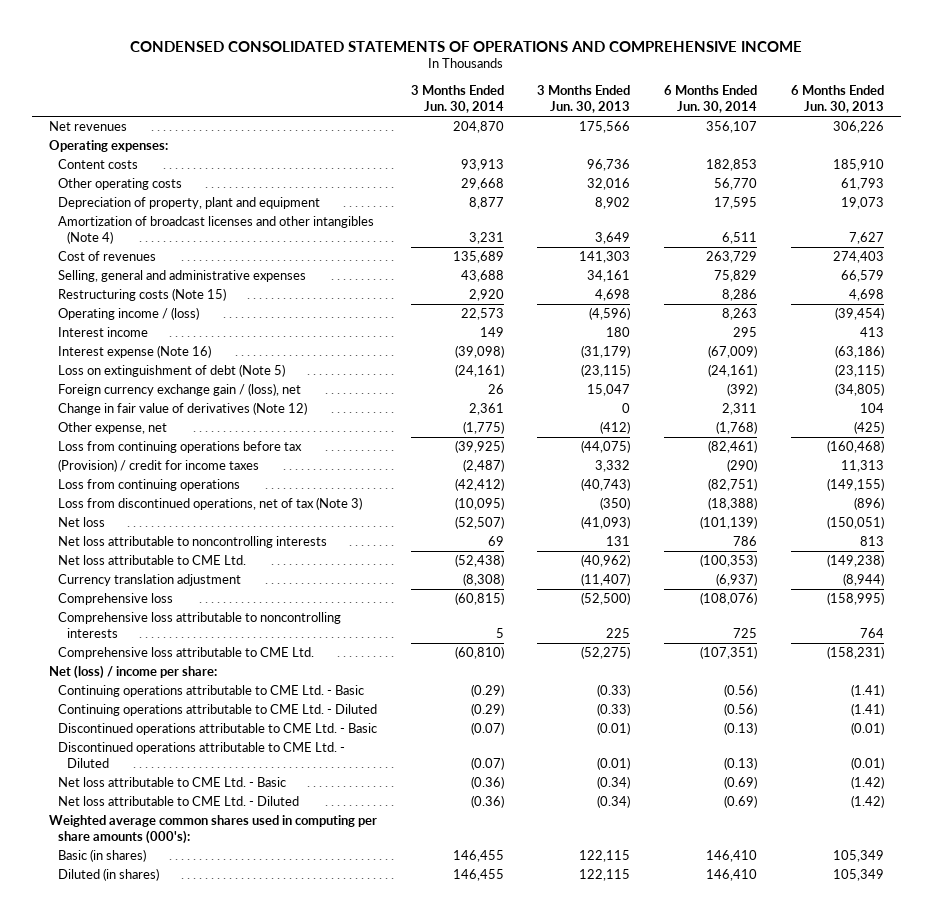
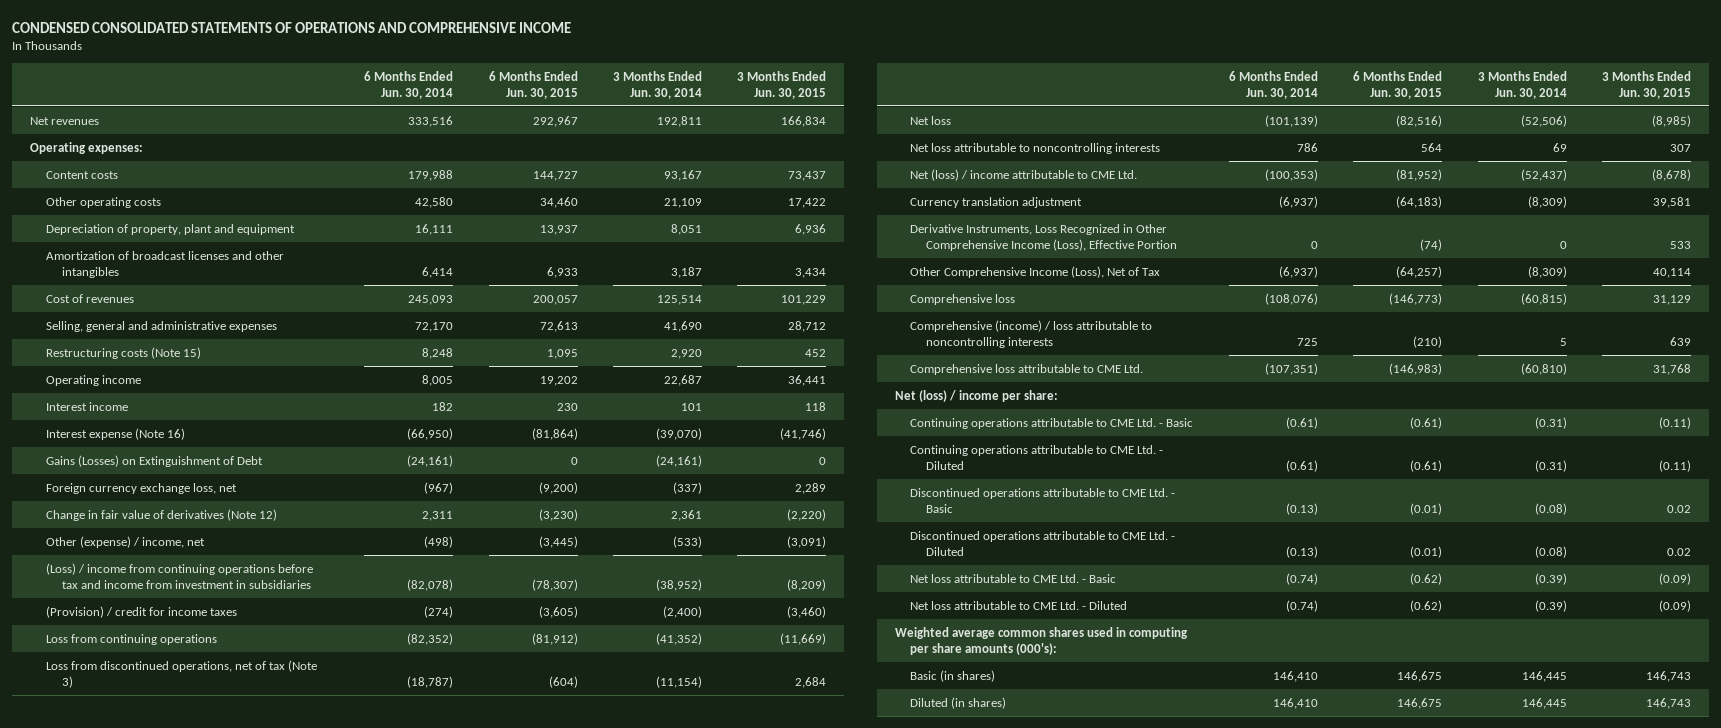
- | 3 Months Ended Jun. 30, 2014 | 3 Months Ended Jun. 30, 2013 | 6 Months Ended Jun. 30, 2014 | 6 Months Ended Jun. 30, 2013
+ | 6 Months Ended Jun. 30, 2014 | 6 Months Ended Jun. 30, 2015 | 3 Months Ended Jun. 30, 2014 | 3 Months Ended Jun. 30, 2015
- Net revenues | 204,870 | 175,566 | 356,107 | 306,226
+ Net revenues | 333,516 | 292,967 | 192,811 | 166,834
- Content costs | 93,913 | 96,736 | 182,853 | 185,910
- Other operating costs | 29,668 | 32,016 | 56,770 | 61,793
- Depreciation of property, plant and equipment | 8,877 | 8,902 | 17,595 | 19,073
- Amortization of broadcast licenses and other intangibles (Note 4) | 3,231 | 3,649 | 6,511 | 7,627
- Cost of revenues | 135,689 | 141,303 | 263,729 | 274,403
- Selling, general and administrative expenses | 43,688 | 34,161 | 75,829 | 66,579
- Restructuring costs (Note 15) | 2,920 | 4,698 | 8,286 | 4,698
- Operating income / (loss) | 22,573 | (4,596) | 8,263 | (39,454)
- Interest income | 149 | 180 | 295 | 413
- Interest expense (Note 16) | (39,098) | (31,179) | (67,009) | (63,186)
- Loss on extinguishment of debt (Note 5) | (24,161) | (23,115) | (24,161) | (23,115)
- Foreign currency exchange gain / (loss), net | 26 | 15,047 | (392) | (34,805)
+ Content costs | 179,988 | 144,727 | 93,167 | 73,437
+ Other operating costs | 42,580 | 34,460 | 21,109 | 17,422
+ Depreciation of property, plant and equipment | 16,111 | 13,937 | 8,051 | 6,936
+ Amortization of broadcast licenses and other intangibles | 6,414 | 6,933 | 3,187 | 3,434
+ Cost of revenues | 245,093 | 200,057 | 125,514 | 101,229
+ Selling, general and administrative expenses | 72,170 | 72,613 | 41,690 | 28,712
+ Restructuring costs (Note 15) | 8,248 | 1,095 | 2,920 | 452
+ Operating income | 8,005 | 19,202 | 22,687 | 36,441
+ Interest income | 182 | 230 | 101 | 118
+ Interest expense (Note 16) | (66,950) | (81,864) | (39,070) | (41,746)
+ Gains (Losses) on Extinguishment of Debt | (24,161) | 0 | (24,161) | 0
+ Foreign currency exchange loss, net | (967) | (9,200) | (337) | 2,289
- Other expense, net | (1,775) | (412) | (1,768) | (425)
- Loss from continuing operations before tax | (39,925) | (44,075) | (82,461) | (160,468)
- (Provision) / credit for income taxes | (2,487) | 3,332 | (290) | 11,313
- Loss from continuing operations | (42,412) | (40,743) | (82,751) | (149,155)
- Loss from discontinued operations, net of tax (Note 3) | (10,095) | (350) | (18,388) | (896)
- Net loss | (52,507) | (41,093) | (101,139) | (150,051)
+ Other (expense) / income, net | (498) | (3,445) | (533) | (3,091)
+ (Loss) / income from continuing operations before tax and income from investment in subsidiaries | (82,078) | (78,307) | (38,952) | (8,209)
+ (Provision) / credit for income taxes | (274) | (3,605) | (2,400) | (3,460)
+ Loss from continuing operations | (82,352) | (81,912) | (41,352) | (11,669)
+ Loss from discontinued operations, net of tax (Note 3) | (18,787) | (604) | (11,154) | 2,684
+ Net loss | (101,139) | (82,516) | (52,506) | (8,985)
- Net loss attributable to CME Ltd. | (52,438) | (40,962) | (100,353) | (149,238)
- Currency translation adjustment | (8,308) | (11,407) | (6,937) | (8,944)
+ Net (loss) / income attributable to CME Ltd. | (100,353) | (81,952) | (52,437) | (8,678)
+ Currency translation adjustment | (6,937) | (64,183) | (8,309) | 39,581
+ Derivative Instruments, Loss Recognized in Other Comprehensive Income (Loss), Effective Portion | 0 | (74) | 0 | 533
+ Other Comprehensive Income (Loss), Net of Tax | (6,937) | (64,257) | (8,309) | 40,114
- Comprehensive loss attributable to noncontrolling interests | 5 | 225 | 725 | 764
+ Comprehensive (income) / loss attributable to noncontrolling interests | 725 | (210) | 5 | 639
- Continuing operations attributable to CME Ltd. - Basic | (0.29) | (0.33) | (0.56) | (1.41)
- Continuing operations attributable to CME Ltd. - Diluted | (0.29) | (0.33) | (0.56) | (1.41)
- Discontinued operations attributable to CME Ltd. - Basic | (0.07) | (0.01) | (0.13) | (0.01)
- Discontinued operations attributable to CME Ltd. - Diluted | (0.07) | (0.01) | (0.13) | (0.01)
- Net loss attributable to CME Ltd. - Basic | (0.36) | (0.34) | (0.69) | (1.42)
- Net loss attributable to CME Ltd. - Diluted | (0.36) | (0.34) | (0.69) | (1.42)
+ Continuing operations attributable to CME Ltd. - Basic | (0.61) | (0.61) | (0.31) | (0.11)
+ Continuing operations attributable to CME Ltd. - Diluted | (0.61) | (0.61) | (0.31) | (0.11)
+ Discontinued operations attributable to CME Ltd. - Basic | (0.13) | (0.01) | (0.08) | 0.02
+ Discontinued operations attributable to CME Ltd. - Diluted | (0.13) | (0.01) | (0.08) | 0.02
+ Net loss attributable to CME Ltd. - Basic | (0.74) | (0.62) | (0.39) | (0.09)
+ Net loss attributable to CME Ltd. - Diluted | (0.74) | (0.62) | (0.39) | (0.09)
- Basic (in shares) | 146,455 | 122,115 | 146,410 | 105,349
- Diluted (in shares) | 146,455 | 122,115 | 146,410 | 105,349
+ Basic (in shares) | 146,410 | 146,675 | 146,445 | 146,743
+ Diluted (in shares) | 146,410 | 146,675 | 146,445 | 146,743

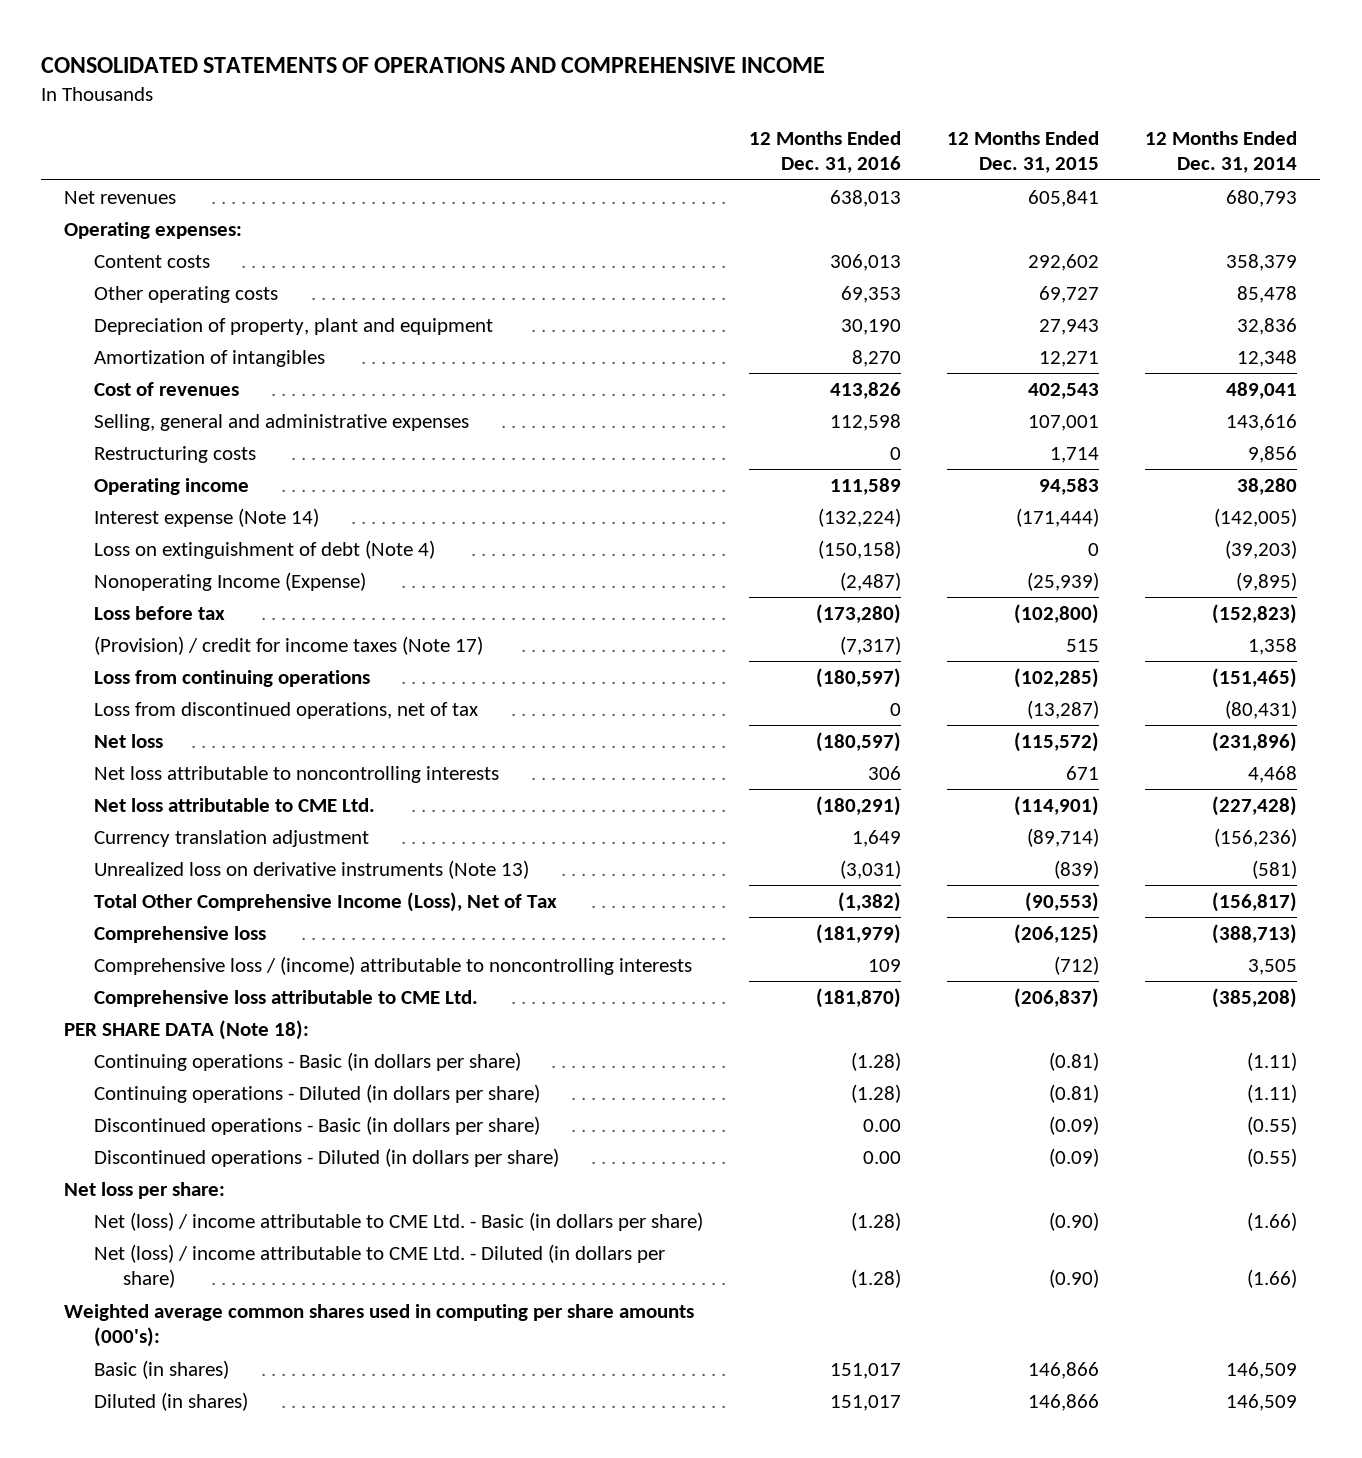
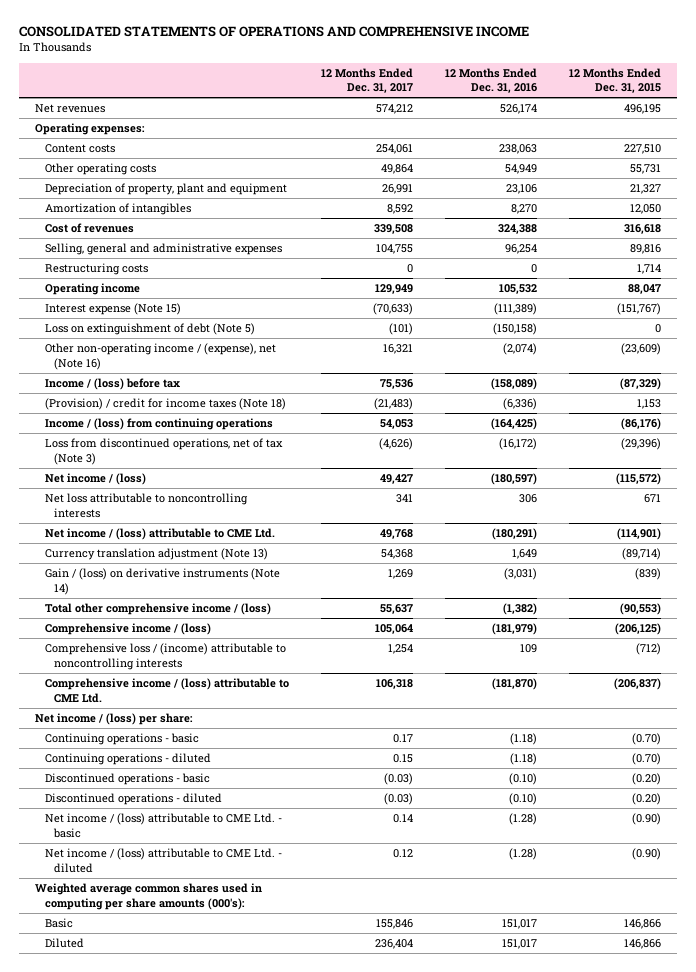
- | 12 Months Ended Dec. 31, 2016 | 12 Months Ended Dec. 31, 2015 | 12 Months Ended Dec. 31, 2014
+ | 12 Months Ended Dec. 31, 2017 | 12 Months Ended Dec. 31, 2016 | 12 Months Ended Dec. 31, 2015
- Net revenues | 638,013 | 605,841 | 680,793
+ Net revenues | 574,212 | 526,174 | 496,195
- Content costs | 306,013 | 292,602 | 358,379
- Other operating costs | 69,353 | 69,727 | 85,478
- Depreciation of property, plant and equipment | 30,190 | 27,943 | 32,836
- Amortization of intangibles | 8,270 | 12,271 | 12,348
- Cost of revenues | 413,826 | 402,543 | 489,041
- Selling, general and administrative expenses | 112,598 | 107,001 | 143,616
+ Content costs | 254,061 | 238,063 | 227,510
+ Other operating costs | 49,864 | 54,949 | 55,731
+ Depreciation of property, plant and equipment | 26,991 | 23,106 | 21,327
+ Amortization of intangibles | 8,592 | 8,270 | 12,050
+ Cost of revenues | 339,508 | 324,388 | 316,618
+ Selling, general and administrative expenses | 104,755 | 96,254 | 89,816
- Operating income | 111,589 | 94,583 | 38,280
- Interest expense (Note 14) | (132,224) | (171,444) | (142,005)
- Loss on extinguishment of debt (Note 4) | (150,158) | 0 | (39,203)
- Nonoperating Income (Expense) | (2,487) | (25,939) | (9,895)
- Loss before tax | (173,280) | (102,800) | (152,823)
- (Provision) / credit for income taxes (Note 17) | (7,317) | 515 | 1,358
- Loss from continuing operations | (180,597) | (102,285) | (151,465)
- Loss from discontinued operations, net of tax | 0 | (13,287) | (80,431)
- Net loss | (180,597) | (115,572) | (231,896)
+ Operating income | 129,949 | 105,532 | 88,047
+ Interest expense (Note 15) | (70,633) | (111,389) | (151,767)
+ Loss on extinguishment of debt (Note 5) | (101) | (150,158) | 0
+ Other non-operating income / (expense), net (Note 16) | 16,321 | (2,074) | (23,609)
+ Income / (loss) before tax | 75,536 | (158,089) | (87,329)
+ (Provision) / credit for income taxes (Note 18) | (21,483) | (6,336) | 1,153
+ Income / (loss) from continuing operations | 54,053 | (164,425) | (86,176)
+ Loss from discontinued operations, net of tax (Note 3) | (4,626) | (16,172) | (29,396)
+ Net income / (loss) | 49,427 | (180,597) | (115,572)
- Net loss attributable to CME Ltd. | (180,291) | (114,901) | (227,428)
- Currency translation adjustment | 1,649 | (89,714) | (156,236)
- Unrealized loss on derivative instruments (Note 13) | (3,031) | (839) | (581)
- Total Other Comprehensive Income (Loss), Net of Tax | (1,382) | (90,553) | (156,817)
- Comprehensive loss | (181,979) | (206,125) | (388,713)
+ Net income / (loss) attributable to CME Ltd. | 49,768 | (180,291) | (114,901)
+ Currency translation adjustment (Note 13) | 54,368 | 1,649 | (89,714)
+ Gain / (loss) on derivative instruments (Note 14) | 1,269 | (3,031) | (839)
+ Total other comprehensive income / (loss) | 55,637 | (1,382) | (90,553)
+ Comprehensive income / (loss) | 105,064 | (181,979) | (206,125)
- Comprehensive loss attributable to CME Ltd. | (181,870) | (206,837) | (385,208)
- PER SHARE DATA (Note 18):
- Continuing operations - Basic (in dollars per share) | (1.28) | (0.81) | (1.11)
- Continuing operations - Diluted (in dollars per share) | (1.28) | (0.81) | (1.11)
- Discontinued operations - Basic (in dollars per share) | 0.00 | (0.09) | (0.55)
- Discontinued operations - Diluted (in dollars per share) | 0.00 | (0.09) | (0.55)
- Net loss per share:
- Net (loss) / income attributable to CME Ltd. - Basic (in dollars per share) | (1.28) | (0.90) | (1.66)
- Net (loss) / income attributable to CME Ltd. - Diluted (in dollars per share) | (1.28) | (0.90) | (1.66)
+ Comprehensive income / (loss) attributable to CME Ltd. | 106,318 | (181,870) | (206,837)
+ Net income / (loss) per share:
+ Continuing operations - basic | 0.17 | (1.18) | (0.70)
+ Continuing operations - diluted | 0.15 | (1.18) | (0.70)
+ Discontinued operations - basic | (0.03) | (0.10) | (0.20)
+ Discontinued operations - diluted | (0.03) | (0.10) | (0.20)
+ Net income / (loss) attributable to CME Ltd. - basic | 0.14 | (1.28) | (0.90)
+ Net income / (loss) attributable to CME Ltd. - diluted | 0.12 | (1.28) | (0.90)
- Basic (in shares) | 151,017 | 146,866 | 146,509
- Diluted (in shares) | 151,017 | 146,866 | 146,509
+ Basic | 155,846 | 151,017 | 146,866
+ Diluted | 236,404 | 151,017 | 146,866

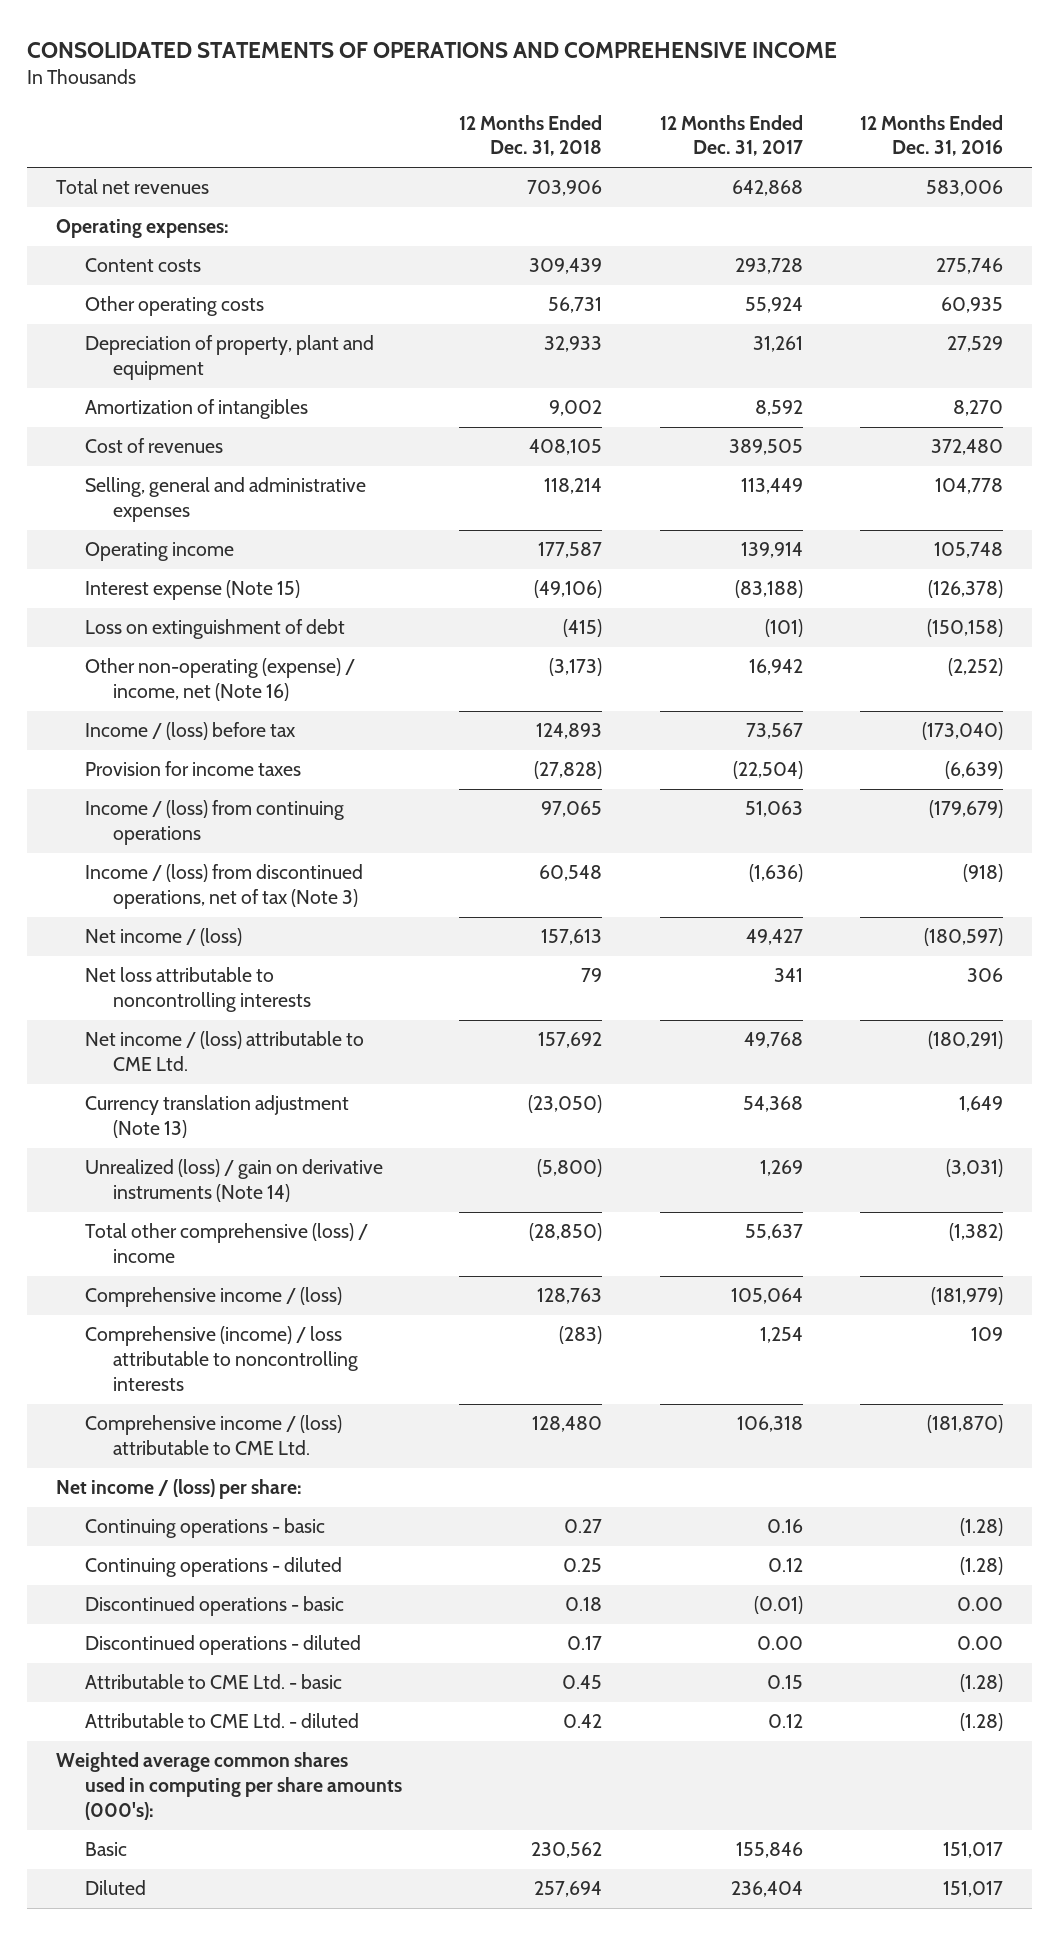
- | 12 Months Ended Dec. 31, 2017 | 12 Months Ended Dec. 31, 2016 | 12 Months Ended Dec. 31, 2015
+ | 12 Months Ended Dec. 31, 2018 | 12 Months Ended Dec. 31, 2017 | 12 Months Ended Dec. 31, 2016
- Net revenues | 574,212 | 526,174 | 496,195
+ Total net revenues | 703,906 | 642,868 | 583,006
- Content costs | 254,061 | 238,063 | 227,510
- Other operating costs | 49,864 | 54,949 | 55,731
- Depreciation of property, plant and equipment | 26,991 | 23,106 | 21,327
+ Content costs | 309,439 | 293,728 | 275,746
+ Other operating costs | 56,731 | 55,924 | 60,935
+ Depreciation of property, plant and equipment | 32,933 | 31,261 | 27,529
- Cost of revenues | 339,508 | 324,388 | 316,618
- Selling, general and administrative expenses | 104,755 | 96,254 | 89,816
- Restructuring costs | 0 | 0 | 1,714
- Operating income | 129,949 | 105,532 | 88,047
- Interest expense (Note 15) | (70,633) | (111,389) | (151,767)
- Loss on extinguishment of debt (Note 5) | (101) | (150,158) | 0
- Other non-operating income / (expense), net (Note 16) | 16,321 | (2,074) | (23,609)
- Income / (loss) before tax | 75,536 | (158,089) | (87,329)
- (Provision) / credit for income taxes (Note 18) | (21,483) | (6,336) | 1,153
- Income / (loss) from continuing operations | 54,053 | (164,425) | (86,176)
- Loss from discontinued operations, net of tax (Note 3) | (4,626) | (16,172) | (29,396)
+ Cost of revenues | 408,105 | 389,505 | 372,480
+ Selling, general and administrative expenses | 118,214 | 113,449 | 104,778
+ Operating income | 177,587 | 139,914 | 105,748
+ Interest expense (Note 15) | (49,106) | (83,188) | (126,378)
+ Loss on extinguishment of debt | (415) | (101) | (150,158)
+ Other non-operating (expense) / income, net (Note 16) | (3,173) | 16,942 | (2,252)
+ Income / (loss) before tax | 124,893 | 73,567 | (173,040)
+ Provision for income taxes | (27,828) | (22,504) | (6,639)
+ Income / (loss) from continuing operations | 97,065 | 51,063 | (179,679)
+ Income / (loss) from discontinued operations, net of tax (Note 3) | 60,548 | (1,636) | (918)
- Gain / (loss) on derivative instruments (Note 14) | 1,269 | (3,031) | (839)
- Total other comprehensive income / (loss) | 55,637 | (1,382) | (90,553)
+ Unrealized (loss) / gain on derivative instruments (Note 14) | (5,800) | 1,269 | (3,031)
+ Total other comprehensive (loss) / income | (28,850) | 55,637 | (1,382)
- Comprehensive loss / (income) attributable to noncontrolling interests | 1,254 | 109 | (712)
+ Comprehensive (income) / loss attributable to noncontrolling interests | (283) | 1,254 | 109
- Continuing operations - basic | 0.17 | (1.18) | (0.70)
- Continuing operations - diluted | 0.15 | (1.18) | (0.70)
- Discontinued operations - basic | (0.03) | (0.10) | (0.20)
- Discontinued operations - diluted | (0.03) | (0.10) | (0.20)
- Net income / (loss) attributable to CME Ltd. - basic | 0.14 | (1.28) | (0.90)
- Net income / (loss) attributable to CME Ltd. - diluted | 0.12 | (1.28) | (0.90)
+ Continuing operations - basic | 0.27 | 0.16 | (1.28)
+ Continuing operations - diluted | 0.25 | 0.12 | (1.28)
+ Discontinued operations - basic | 0.18 | (0.01) | 0.00
+ Discontinued operations - diluted | 0.17 | 0.00 | 0.00
+ Attributable to CME Ltd. - basic | 0.45 | 0.15 | (1.28)
+ Attributable to CME Ltd. - diluted | 0.42 | 0.12 | (1.28)

